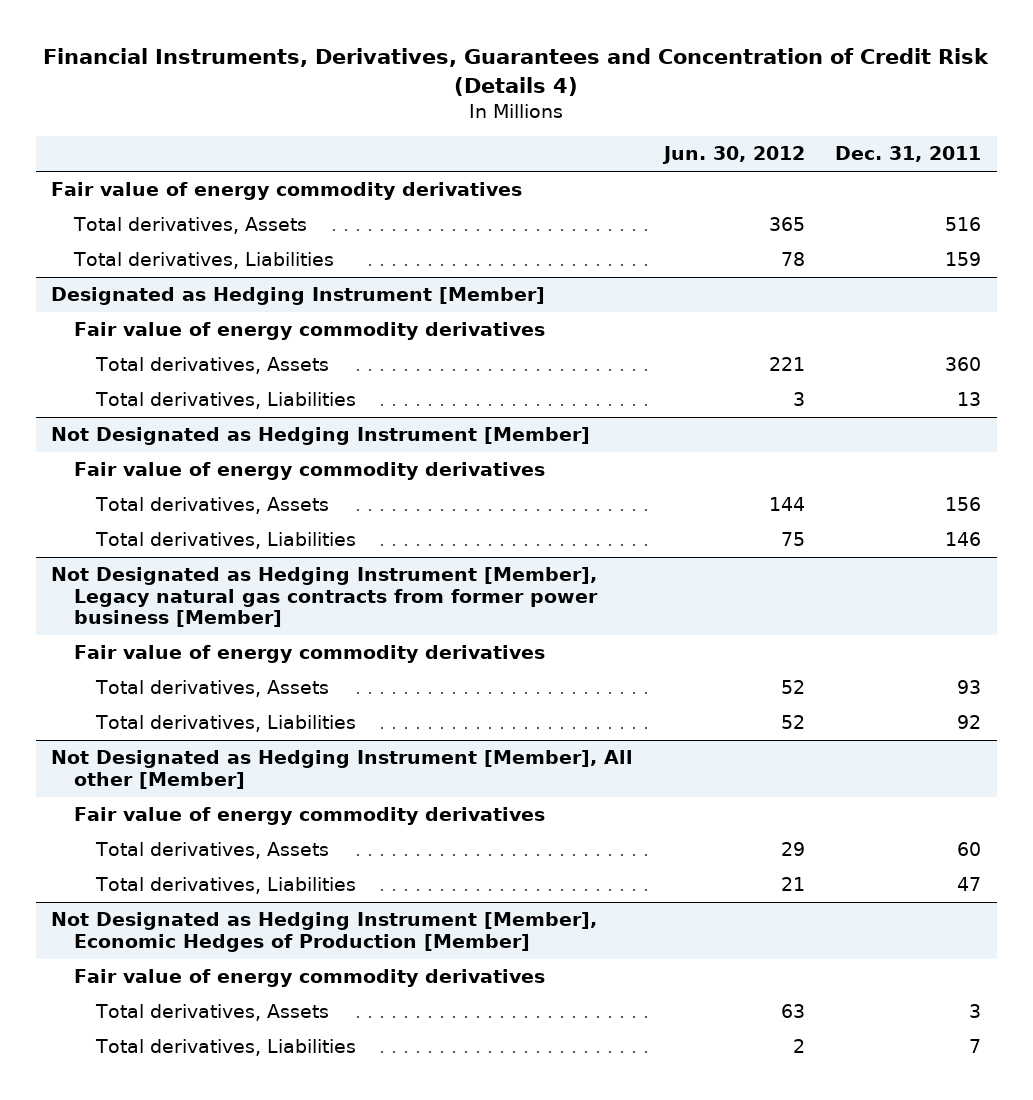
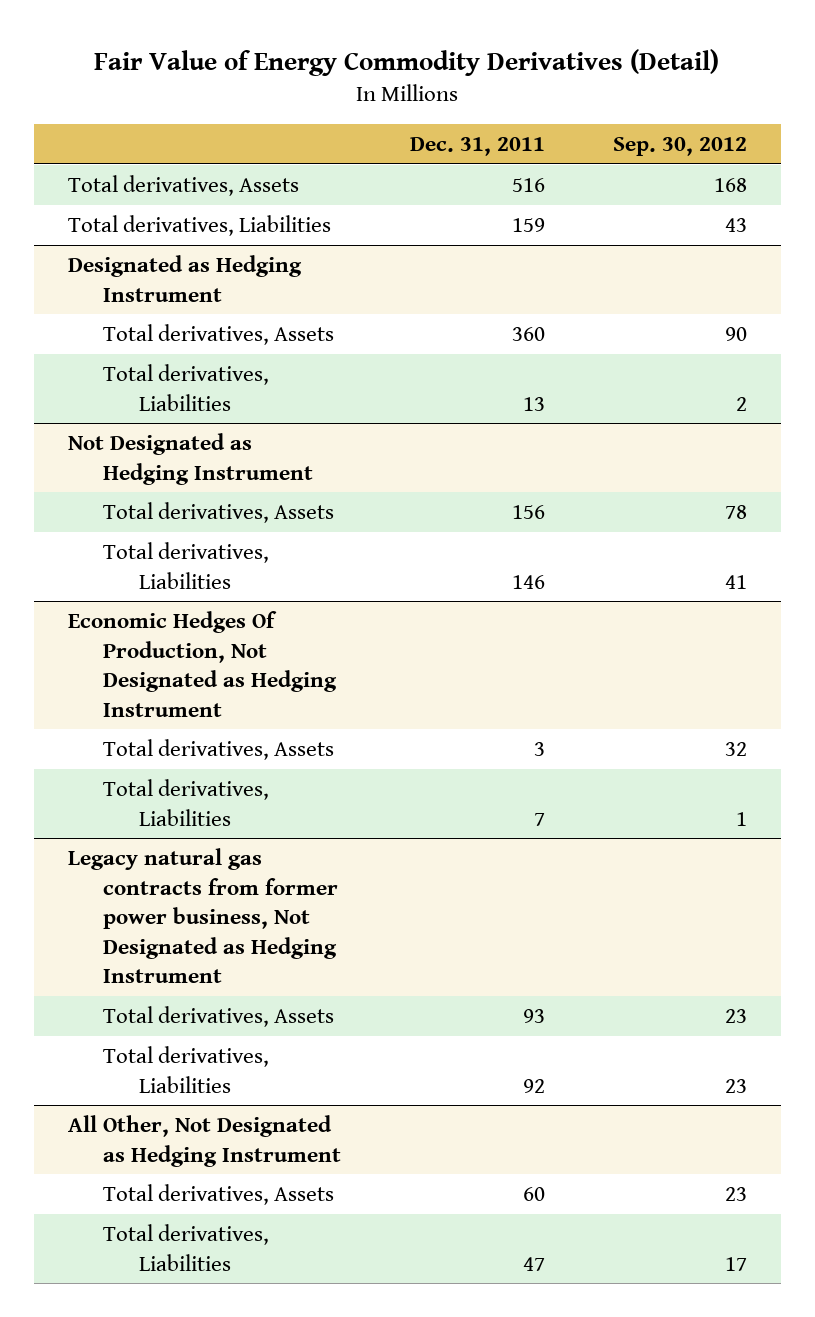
- Financial Instruments, Derivatives, Guarantees and Concentration of Credit Risk (Details 4)
+ Fair Value of Energy Commodity Derivatives (Detail)
- | Jun. 30, 2012 | Dec. 31, 2011
+ | Dec. 31, 2011 | Sep. 30, 2012
- Fair value of energy commodity derivatives
- Designated as Hedging Instrument [Member]
- Fair value of energy commodity derivatives
+ Designated as Hedging Instrument
- Not Designated as Hedging Instrument [Member]
- Fair value of energy commodity derivatives
+ Not Designated as Hedging Instrument
- Not Designated as Hedging Instrument [Member], Legacy natural gas contracts from former power business [Member]
- Fair value of energy commodity derivatives
+ Economic Hedges Of Production, Not Designated as Hedging Instrument
+ Total derivatives, Assets | 3 | 32
+ Total derivatives, Liabilities | 7 | 1
+ Legacy natural gas contracts from former power business, Not Designated as Hedging Instrument
- Not Designated as Hedging Instrument [Member], All other [Member]
- Fair value of energy commodity derivatives
+ All Other, Not Designated as Hedging Instrument
- Not Designated as Hedging Instrument [Member], Economic Hedges of Production [Member]
- Fair value of energy commodity derivatives
- Total derivatives, Assets | 63 | 3
- Total derivatives, Liabilities | 2 | 7

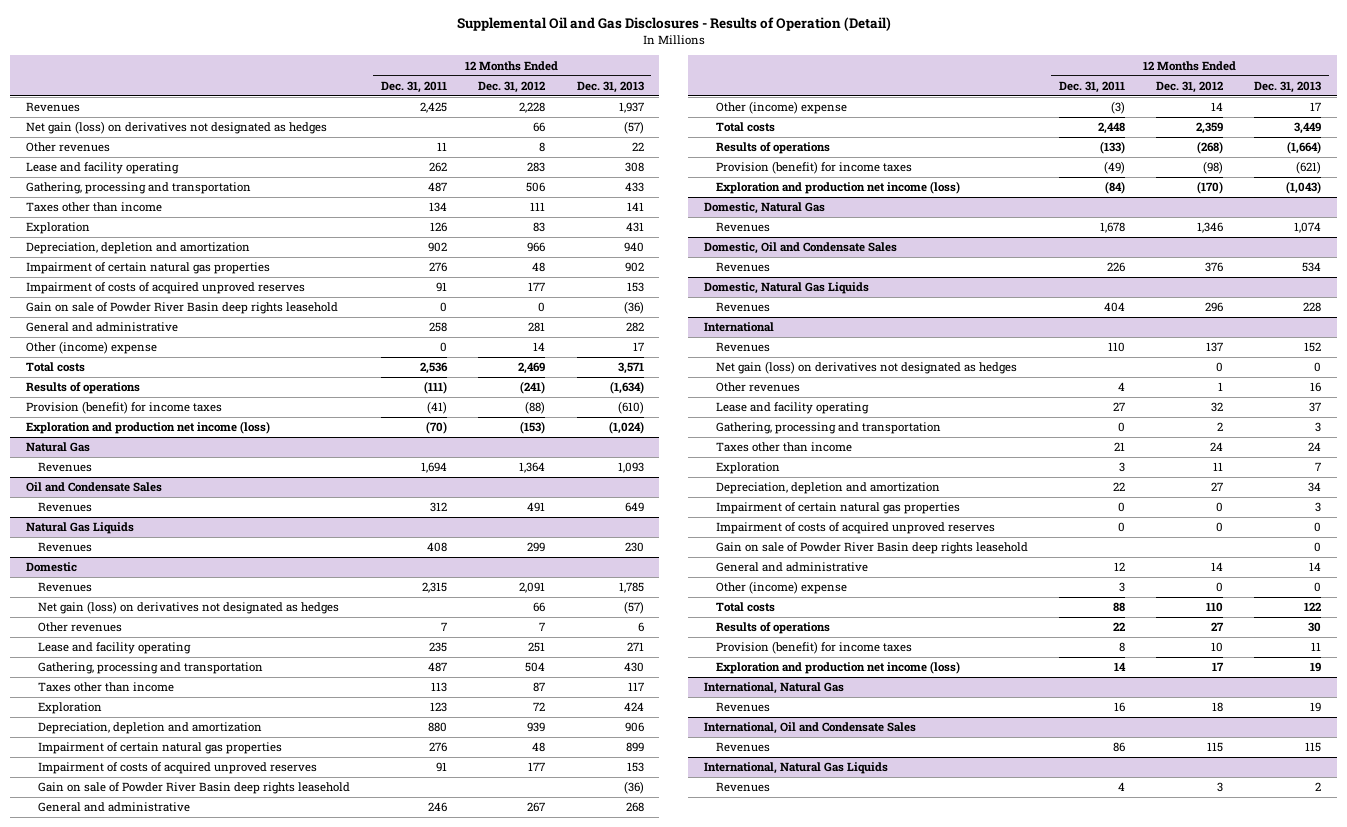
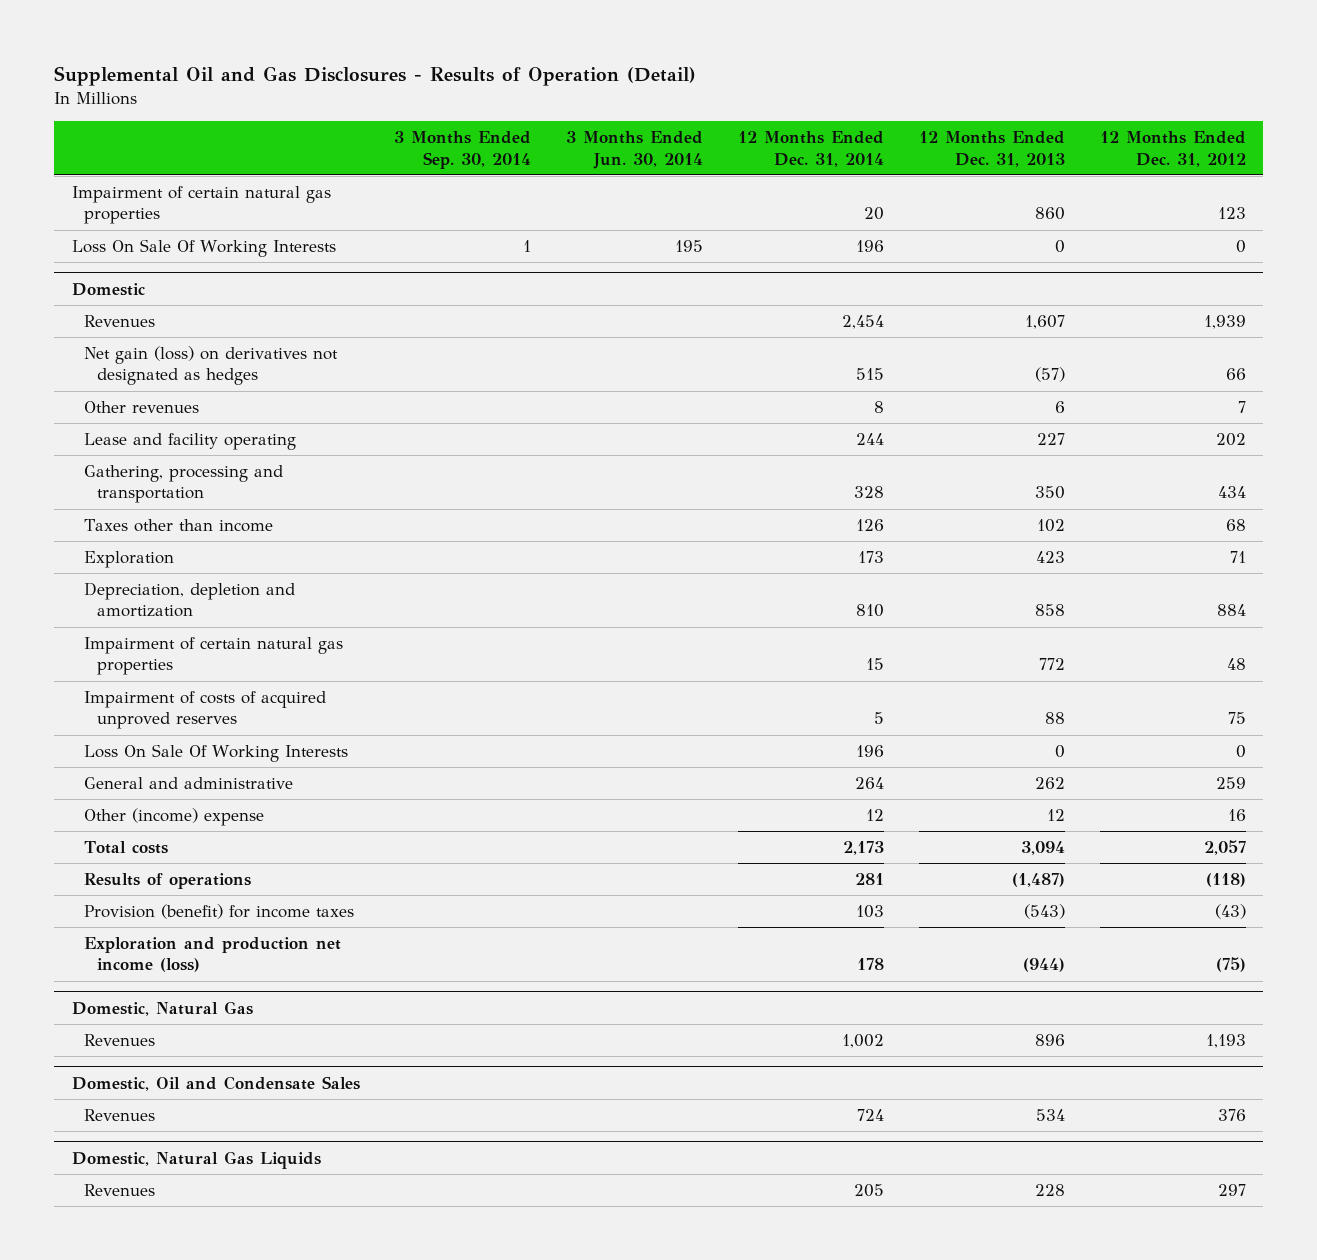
- | 12 Months Ended Dec. 31, 2011 | 12 Months Ended Dec. 31, 2012 | 12 Months Ended Dec. 31, 2013
+ | 3 Months Ended Sep. 30, 2014 | 3 Months Ended Jun. 30, 2014 | 12 Months Ended Dec. 31, 2014 | 12 Months Ended Dec. 31, 2013 | 12 Months Ended Dec. 31, 2012
- Revenues | 2,425 | 2,228 | 1,937
- Net gain (loss) on derivatives not designated as hedges | | 66 | (57)
- Other revenues | 11 | 8 | 22
- Lease and facility operating | 262 | 283 | 308
- Gathering, processing and transportation | 487 | 506 | 433
- Taxes other than income | 134 | 111 | 141
- Exploration | 126 | 83 | 431
- Depreciation, depletion and amortization | 902 | 966 | 940
- Impairment of certain natural gas properties | 276 | 48 | 902
- Impairment of costs of acquired unproved reserves | 91 | 177 | 153
- Gain on sale of Powder River Basin deep rights leasehold | 0 | 0 | (36)
- General and administrative | 258 | 281 | 282
- Other (income) expense | 0 | 14 | 17
- Total costs | 2,536 | 2,469 | 3,571
- Results of operations | (111) | (241) | (1,634)
- Provision (benefit) for income taxes | (41) | (88) | (610)
- Exploration and production net income (loss) | (70) | (153) | (1,024)
- Natural Gas
- Revenues | 1,694 | 1,364 | 1,093
- Oil and Condensate Sales
- Revenues | 312 | 491 | 649
- Natural Gas Liquids
- Revenues | 408 | 299 | 230
+ Impairment of certain natural gas properties | | | 20 | 860 | 123
+ Loss On Sale Of Working Interests | 1 | 195 | 196 | 0 | 0
@ Domestic
- Revenues | 2,315 | 2,091 | 1,785
+ Revenues | | | 2,454 | 1,607 | 1,939
- Lease and facility operating | 235 | 251 | 271
- Gathering, processing and transportation | 487 | 504 | 430
- Taxes other than income | 113 | 87 | 117
- Exploration | 123 | 72 | 424
- Depreciation, depletion and amortization | 880 | 939 | 906
- Impairment of certain natural gas properties | 276 | 48 | 899
- Impairment of costs of acquired unproved reserves | 91 | 177 | 153
- Gain on sale of Powder River Basin deep rights leasehold | | | (36)
- General and administrative | 246 | 267 | 268
- Other (income) expense | (3) | 14 | 17
- Total costs | 2,448 | 2,359 | 3,449
- Results of operations | (133) | (268) | (1,664)
- Provision (benefit) for income taxes | (49) | (98) | (621)
- Exploration and production net income (loss) | (84) | (170) | (1,043)
+ Lease and facility operating | | | 244 | 227 | 202
+ Gathering, processing and transportation | | | 328 | 350 | 434
+ Taxes other than income | | | 126 | 102 | 68
+ Exploration | | | 173 | 423 | 71
+ Depreciation, depletion and amortization | | | 810 | 858 | 884
+ Impairment of certain natural gas properties | | | 15 | 772 | 48
+ Impairment of costs of acquired unproved reserves | | | 5 | 88 | 75
+ Loss On Sale Of Working Interests | | | 196 | 0 | 0
+ General and administrative | | | 264 | 262 | 259
+ Other (income) expense | | | 12 | 12 | 16
+ Total costs | | | 2,173 | 3,094 | 2,057
+ Results of operations | | | 281 | (1,487) | (118)
+ Provision (benefit) for income taxes | | | 103 | (543) | (43)
+ Exploration and production net income (loss) | | | 178 | (944) | (75)
@ Domestic, Natural Gas
- Revenues | 1,678 | 1,346 | 1,074
+ Revenues | | | 1,002 | 896 | 1,193
@ Domestic, Natural Gas Liquids
- Revenues | 404 | 296 | 228
- International
- Revenues | 110 | 137 | 152
- Net gain (loss) on derivatives not designated as hedges | | 0 | 0
- Other revenues | 4 | 1 | 16
- Lease and facility operating | 27 | 32 | 37
- Gathering, processing and transportation | 0 | 2 | 3
- Taxes other than income | 21 | 24 | 24
- Exploration | 3 | 11 | 7
- Depreciation, depletion and amortization | 22 | 27 | 34
- Impairment of certain natural gas properties | 0 | 0 | 3
- Impairment of costs of acquired unproved reserves | 0 | 0 | 0
- Gain on sale of Powder River Basin deep rights leasehold | | | 0
- General and administrative | 12 | 14 | 14
- Other (income) expense | 3 | 0 | 0
- Total costs | 88 | 110 | 122
- Results of operations | 22 | 27 | 30
- Provision (benefit) for income taxes | 8 | 10 | 11
- Exploration and production net income (loss) | 14 | 17 | 19
- International, Natural Gas
- Revenues | 16 | 18 | 19
- International, Oil and Condensate Sales
- Revenues | 86 | 115 | 115
- International, Natural Gas Liquids
- Revenues | 4 | 3 | 2
@ Domestic, Natural Gas Liquids
+ Revenues | | | 205 | 228 | 297

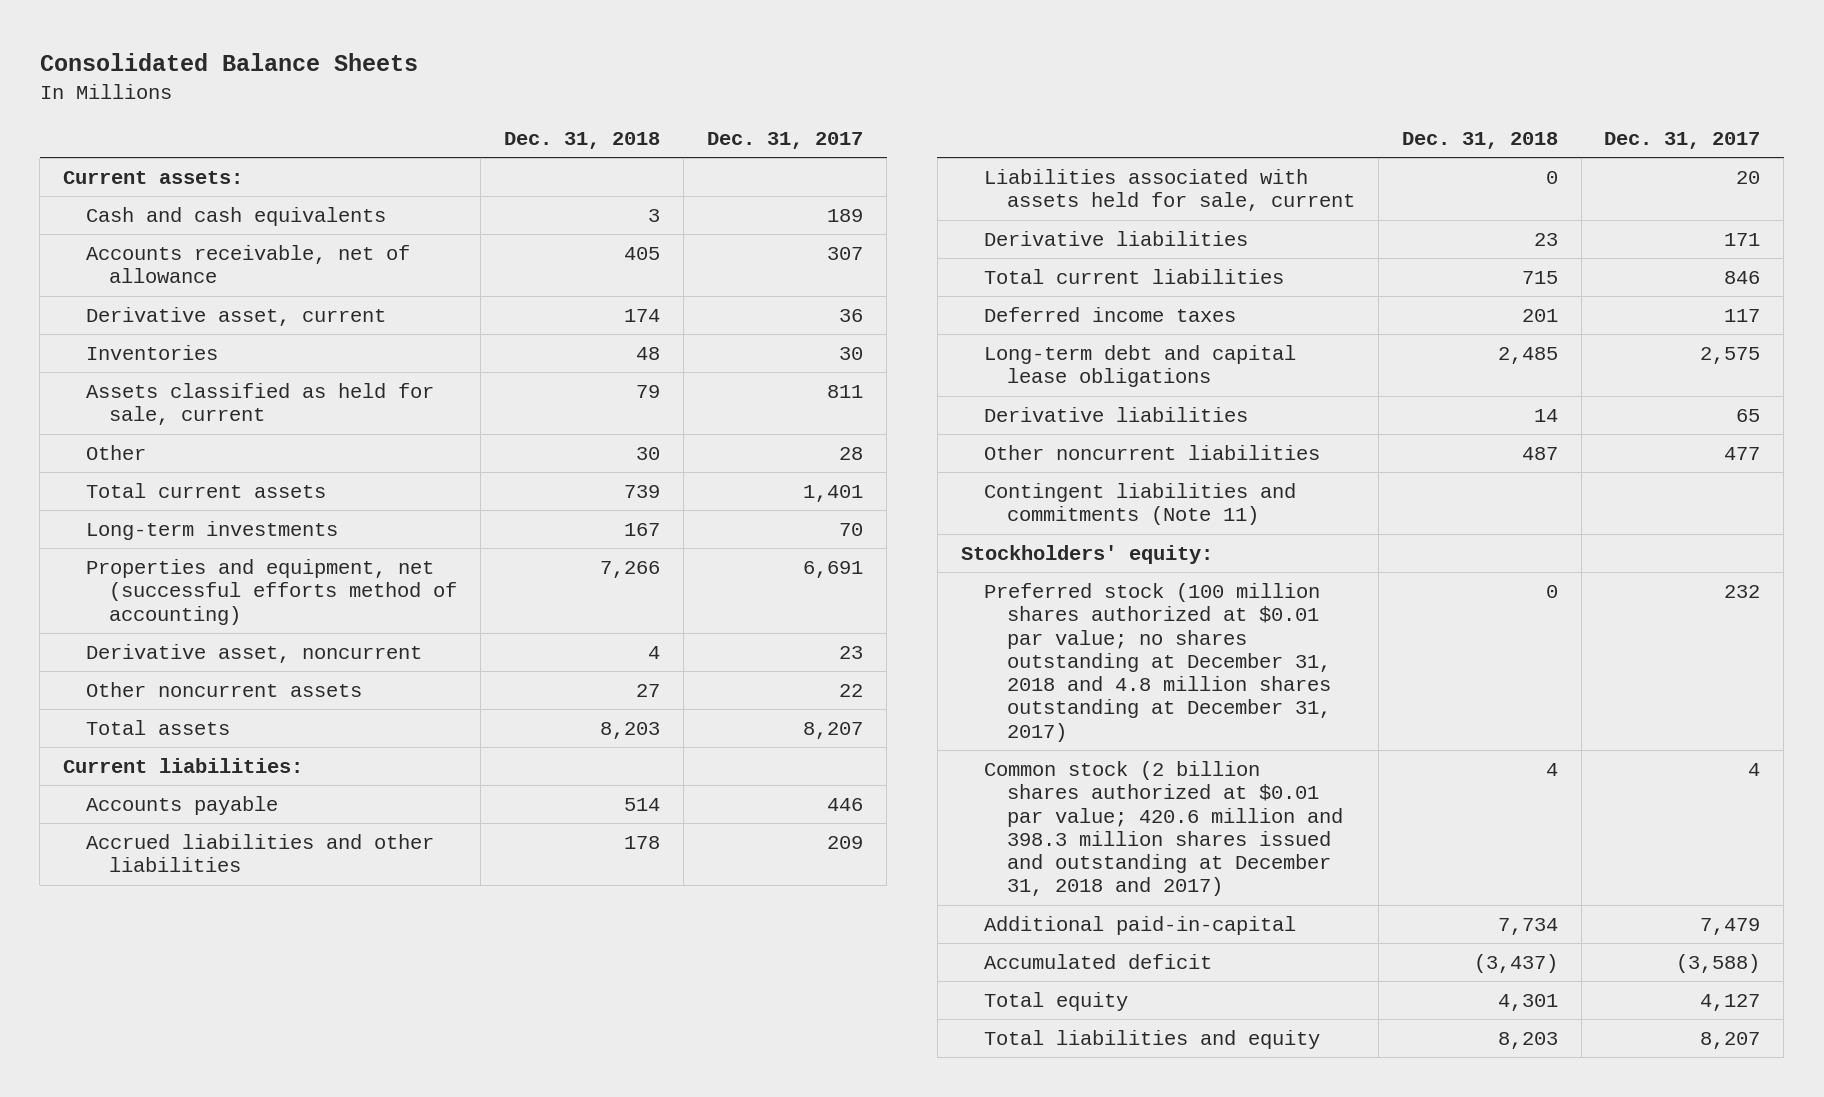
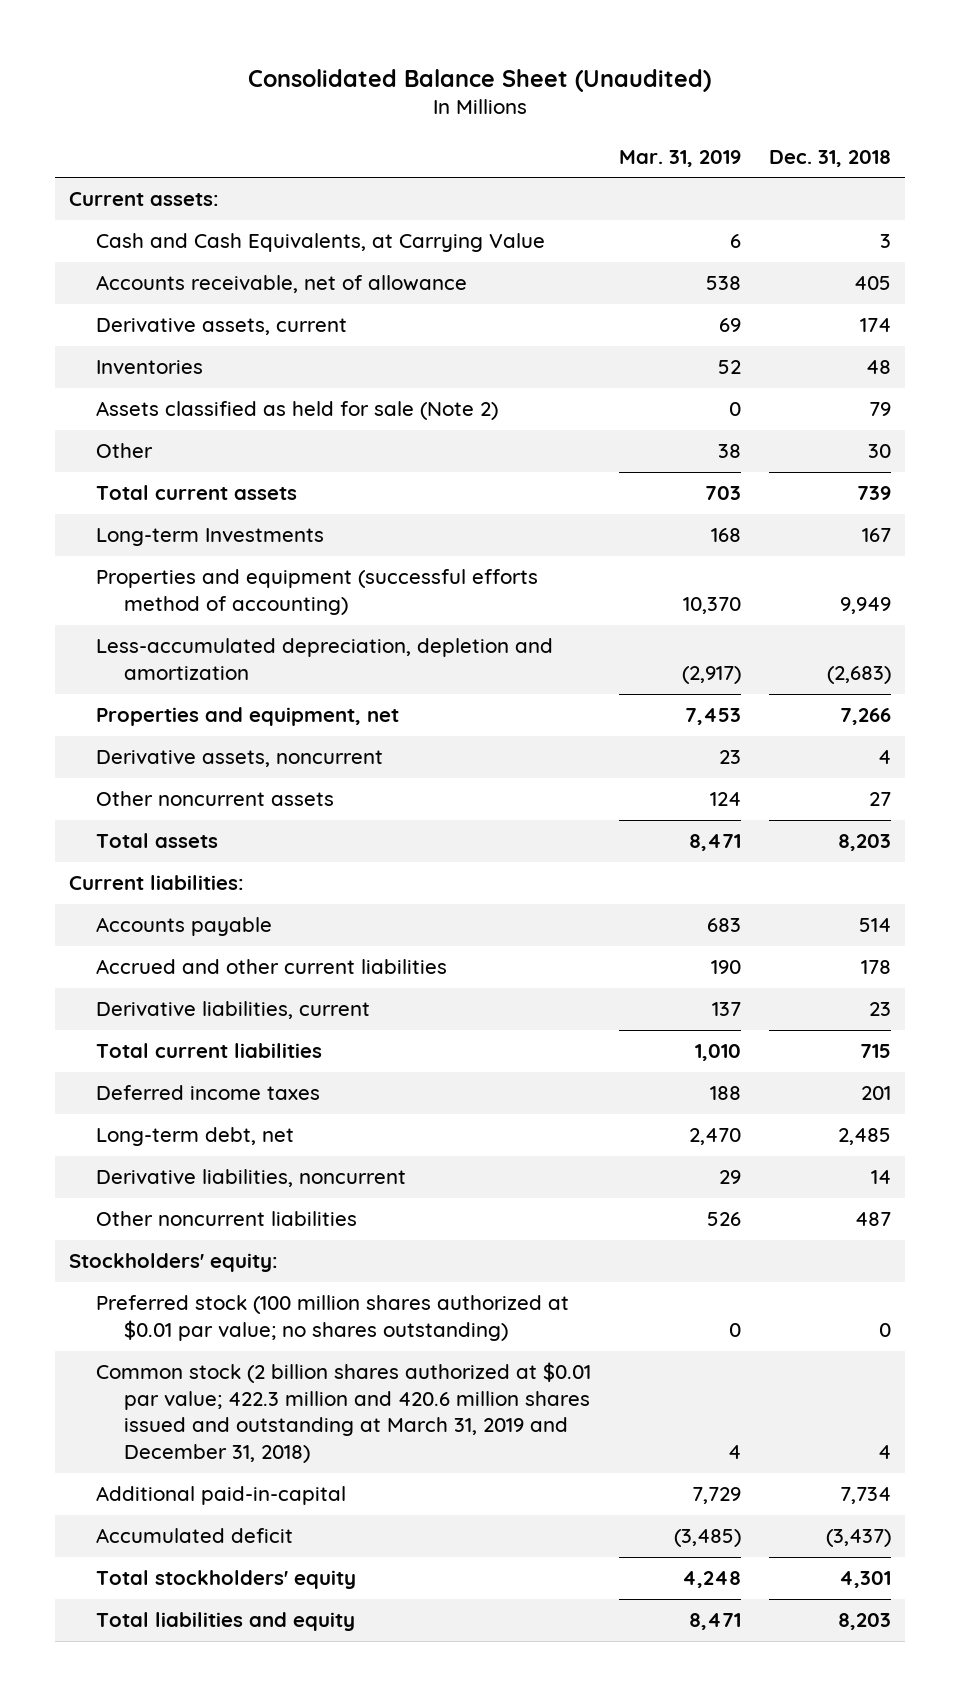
- Consolidated Balance Sheets
+ Consolidated Balance Sheet (Unaudited)
- | Dec. 31, 2018 | Dec. 31, 2017
+ | Mar. 31, 2019 | Dec. 31, 2018
- Cash and cash equivalents | 3 | 189
+ Cash and Cash Equivalents, at Carrying Value | 6 | 3
- Derivative asset, current | 174 | 36
+ Derivative assets, current | 69 | 174
- Assets classified as held for sale, current | 79 | 811
+ Assets classified as held for sale (Note 2) | 0 | 79
- Long-term investments | 167 | 70
- Properties and equipment, net (successful efforts method of accounting) | 7,266 | 6,691
- Derivative asset, noncurrent | 4 | 23
+ Long-term Investments | 168 | 167
+ Properties and equipment (successful efforts method of accounting) | 10,370 | 9,949
+ Less-accumulated depreciation, depletion and amortization | (2,917) | (2,683)
+ Properties and equipment, net | 7,453 | 7,266
+ Derivative assets, noncurrent | 23 | 4
- Accrued liabilities and other liabilities | 178 | 209
- Liabilities associated with assets held for sale, current | 0 | 20
- Derivative liabilities | 23 | 171
+ Accrued and other current liabilities | 190 | 178
+ Derivative liabilities, current | 137 | 23
- Long-term debt and capital lease obligations | 2,485 | 2,575
- Derivative liabilities | 14 | 65
+ Long-term debt, net | 2,470 | 2,485
+ Derivative liabilities, noncurrent | 29 | 14
- Contingent liabilities and commitments (Note 11)
- Preferred stock (100 million shares authorized at $0.01 par value; no shares outstanding at December 31, 2018 and 4.8 million shares outstanding at December 31, 2017) | 0 | 232
- Common stock (2 billion shares authorized at $0.01 par value; 420.6 million and 398.3 million shares issued and outstanding at December 31, 2018 and 2017) | 4 | 4
+ Preferred stock (100 million shares authorized at $0.01 par value; no shares outstanding) | 0 | 0
+ Common stock (2 billion shares authorized at $0.01 par value; 422.3 million and 420.6 million shares issued and outstanding at March 31, 2019 and December 31, 2018) | 4 | 4
- Total equity | 4,301 | 4,127
+ Total stockholders' equity | 4,248 | 4,301

